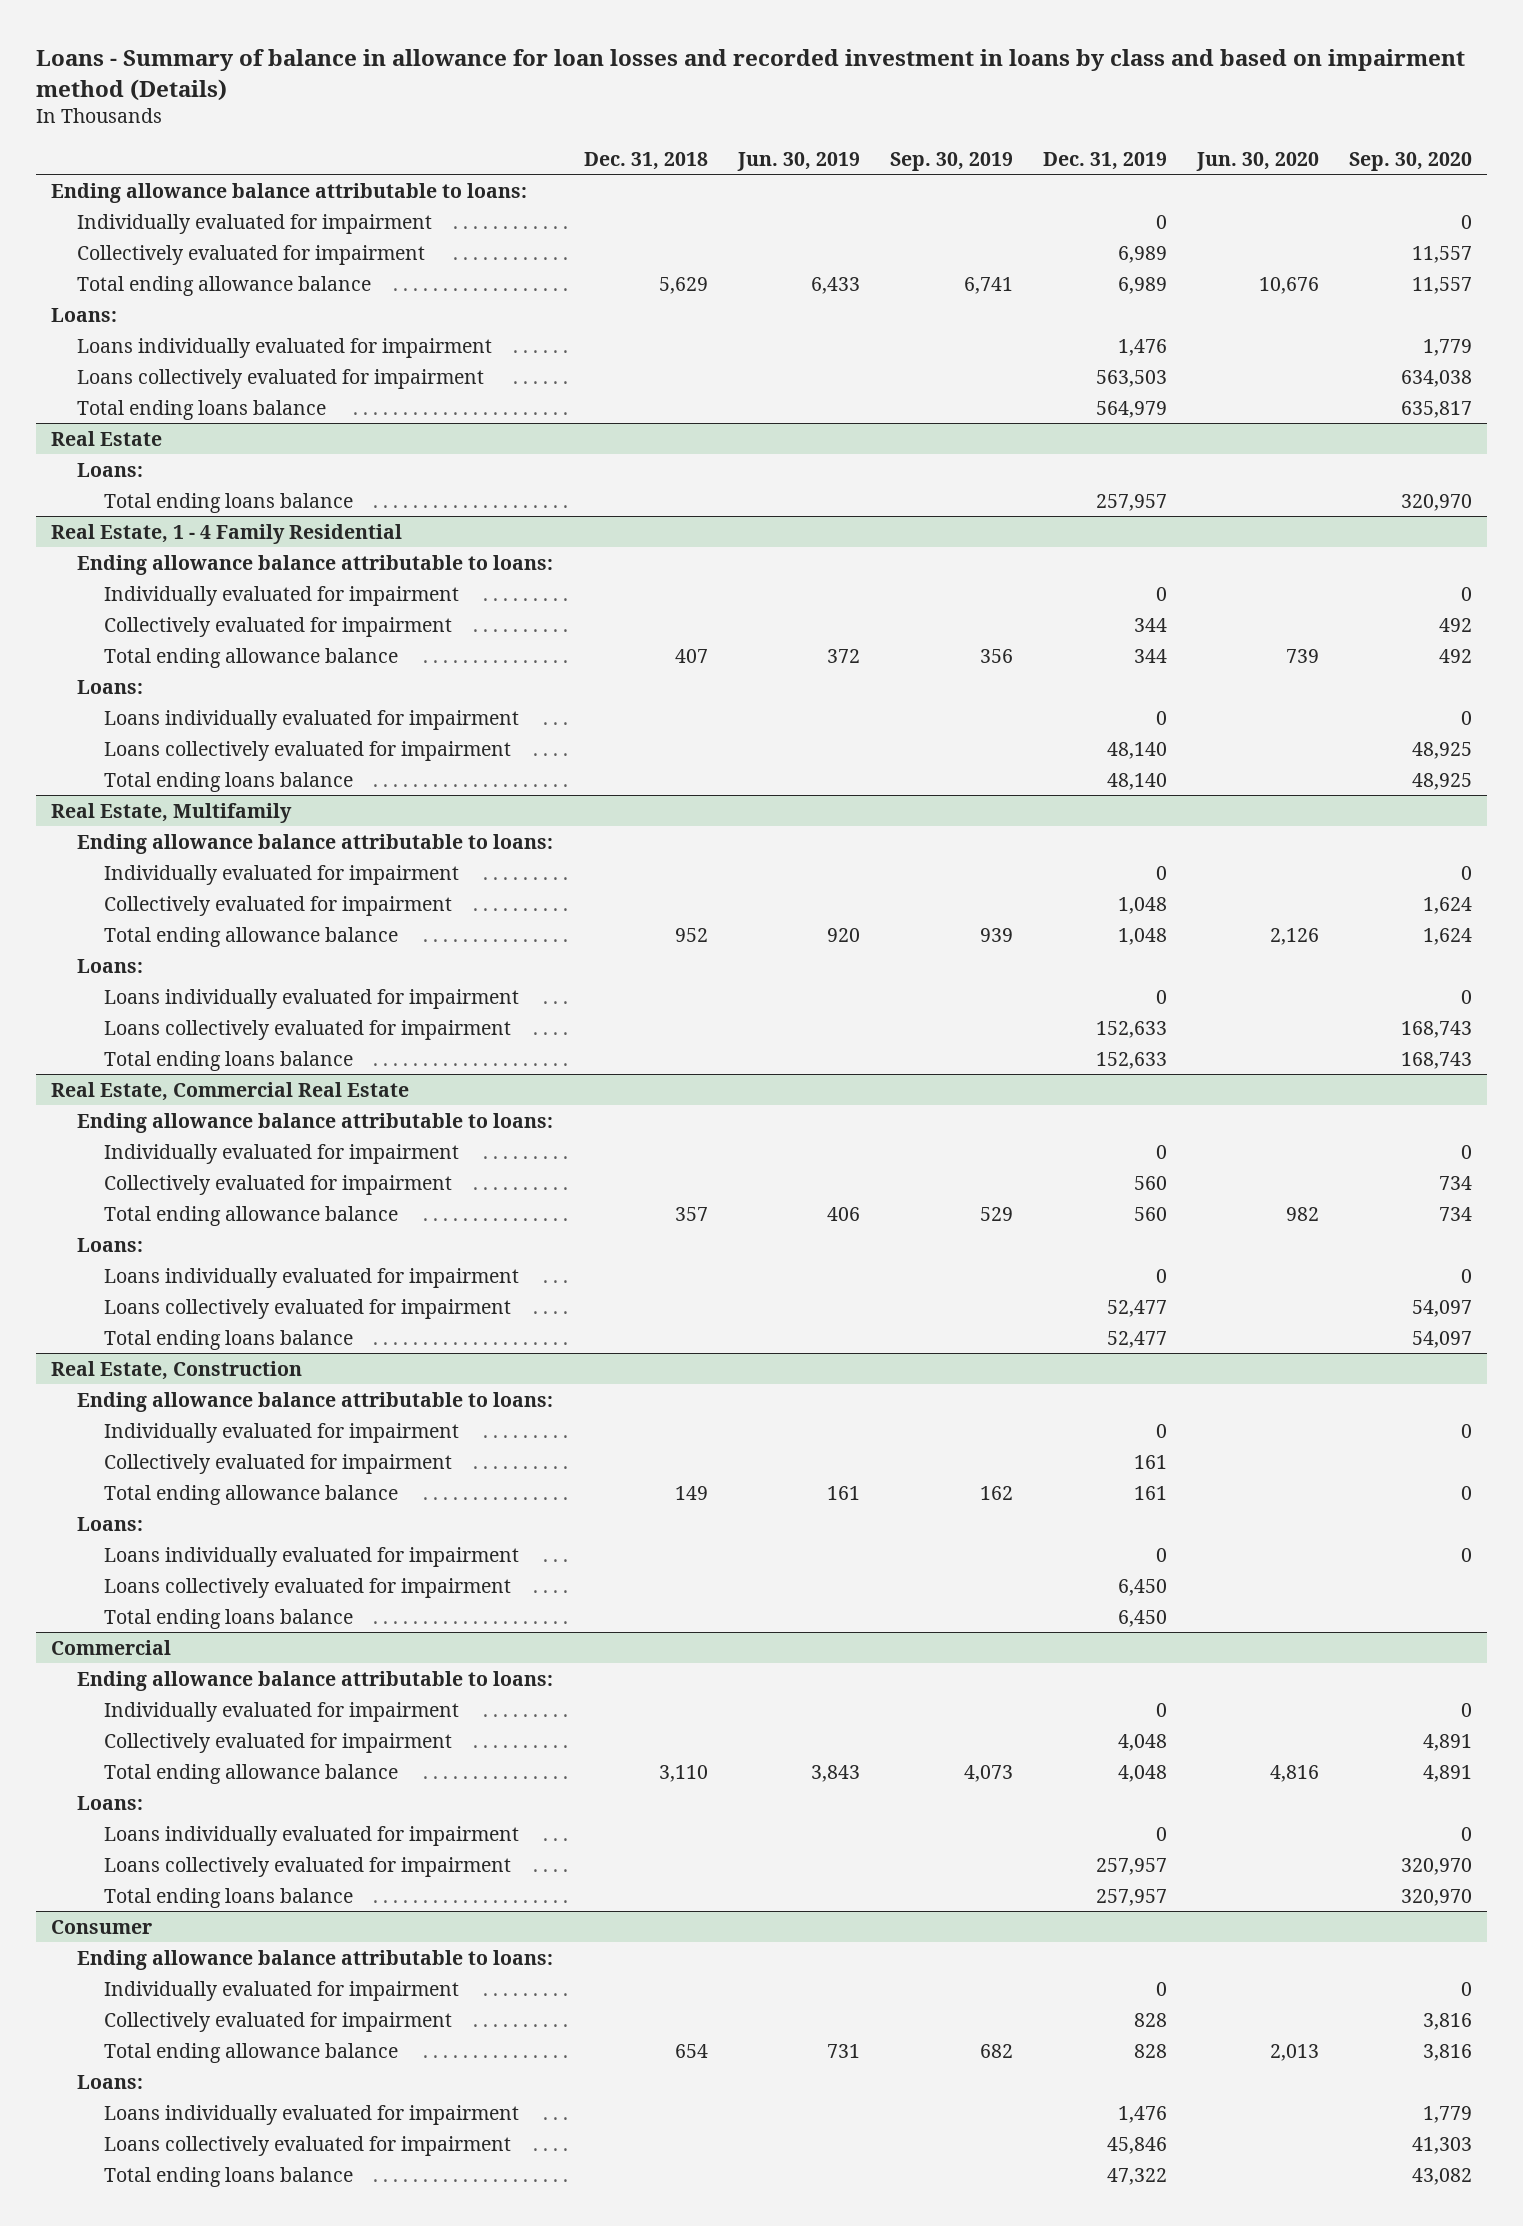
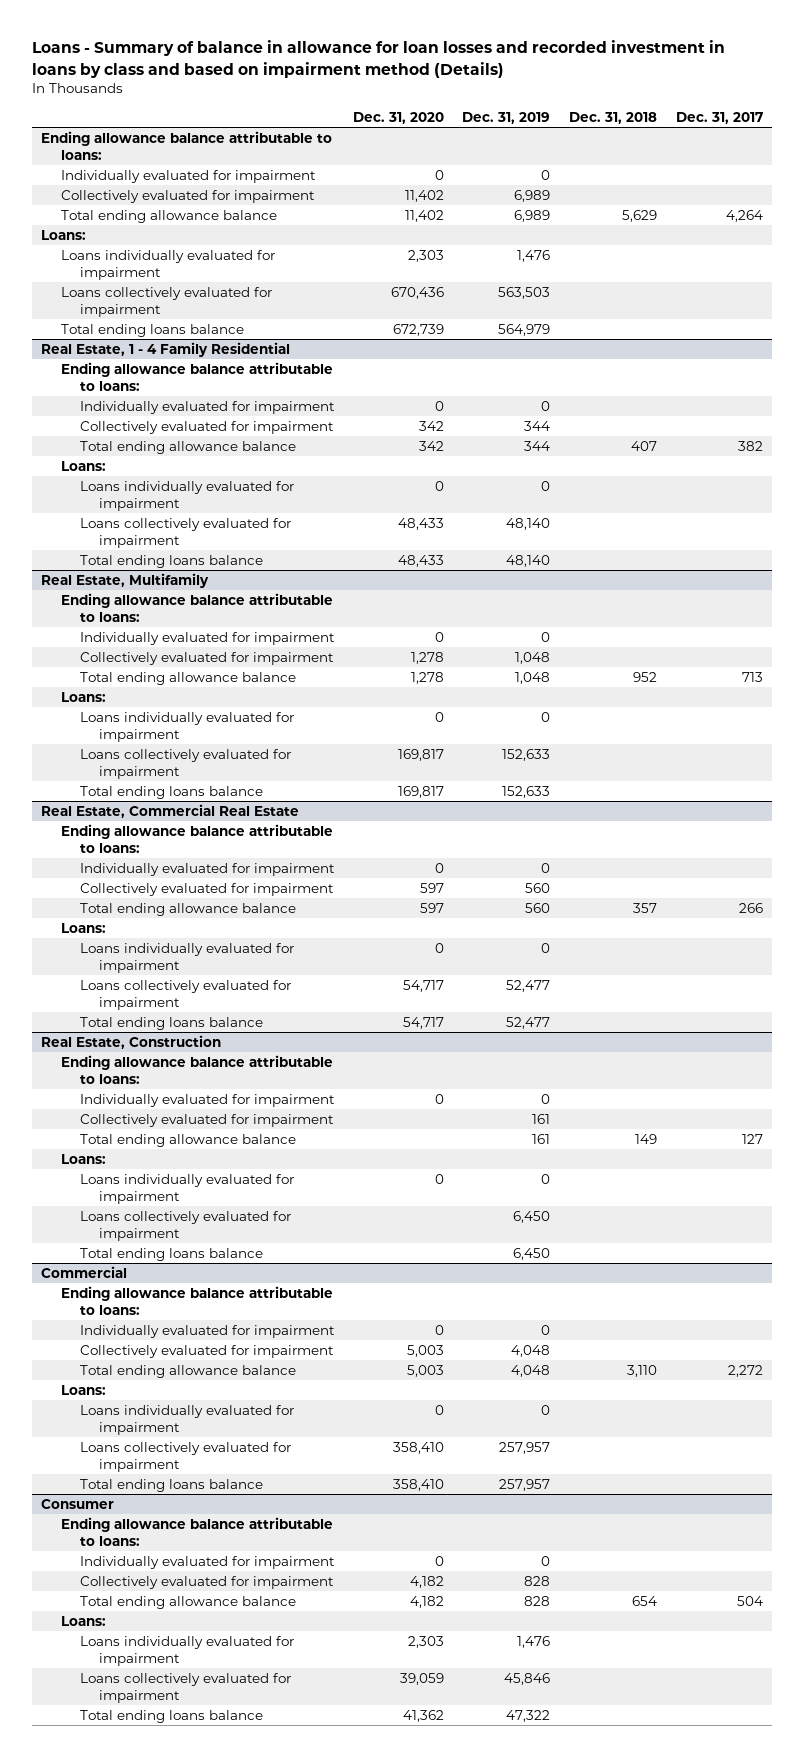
- | Dec. 31, 2018 | Jun. 30, 2019 | Sep. 30, 2019 | Dec. 31, 2019 | Jun. 30, 2020 | Sep. 30, 2020
+ | Dec. 31, 2020 | Dec. 31, 2019 | Dec. 31, 2018 | Dec. 31, 2017
- Real Estate
- Loans:
- Total ending loans balance | | | | 257,957 | | 320,970

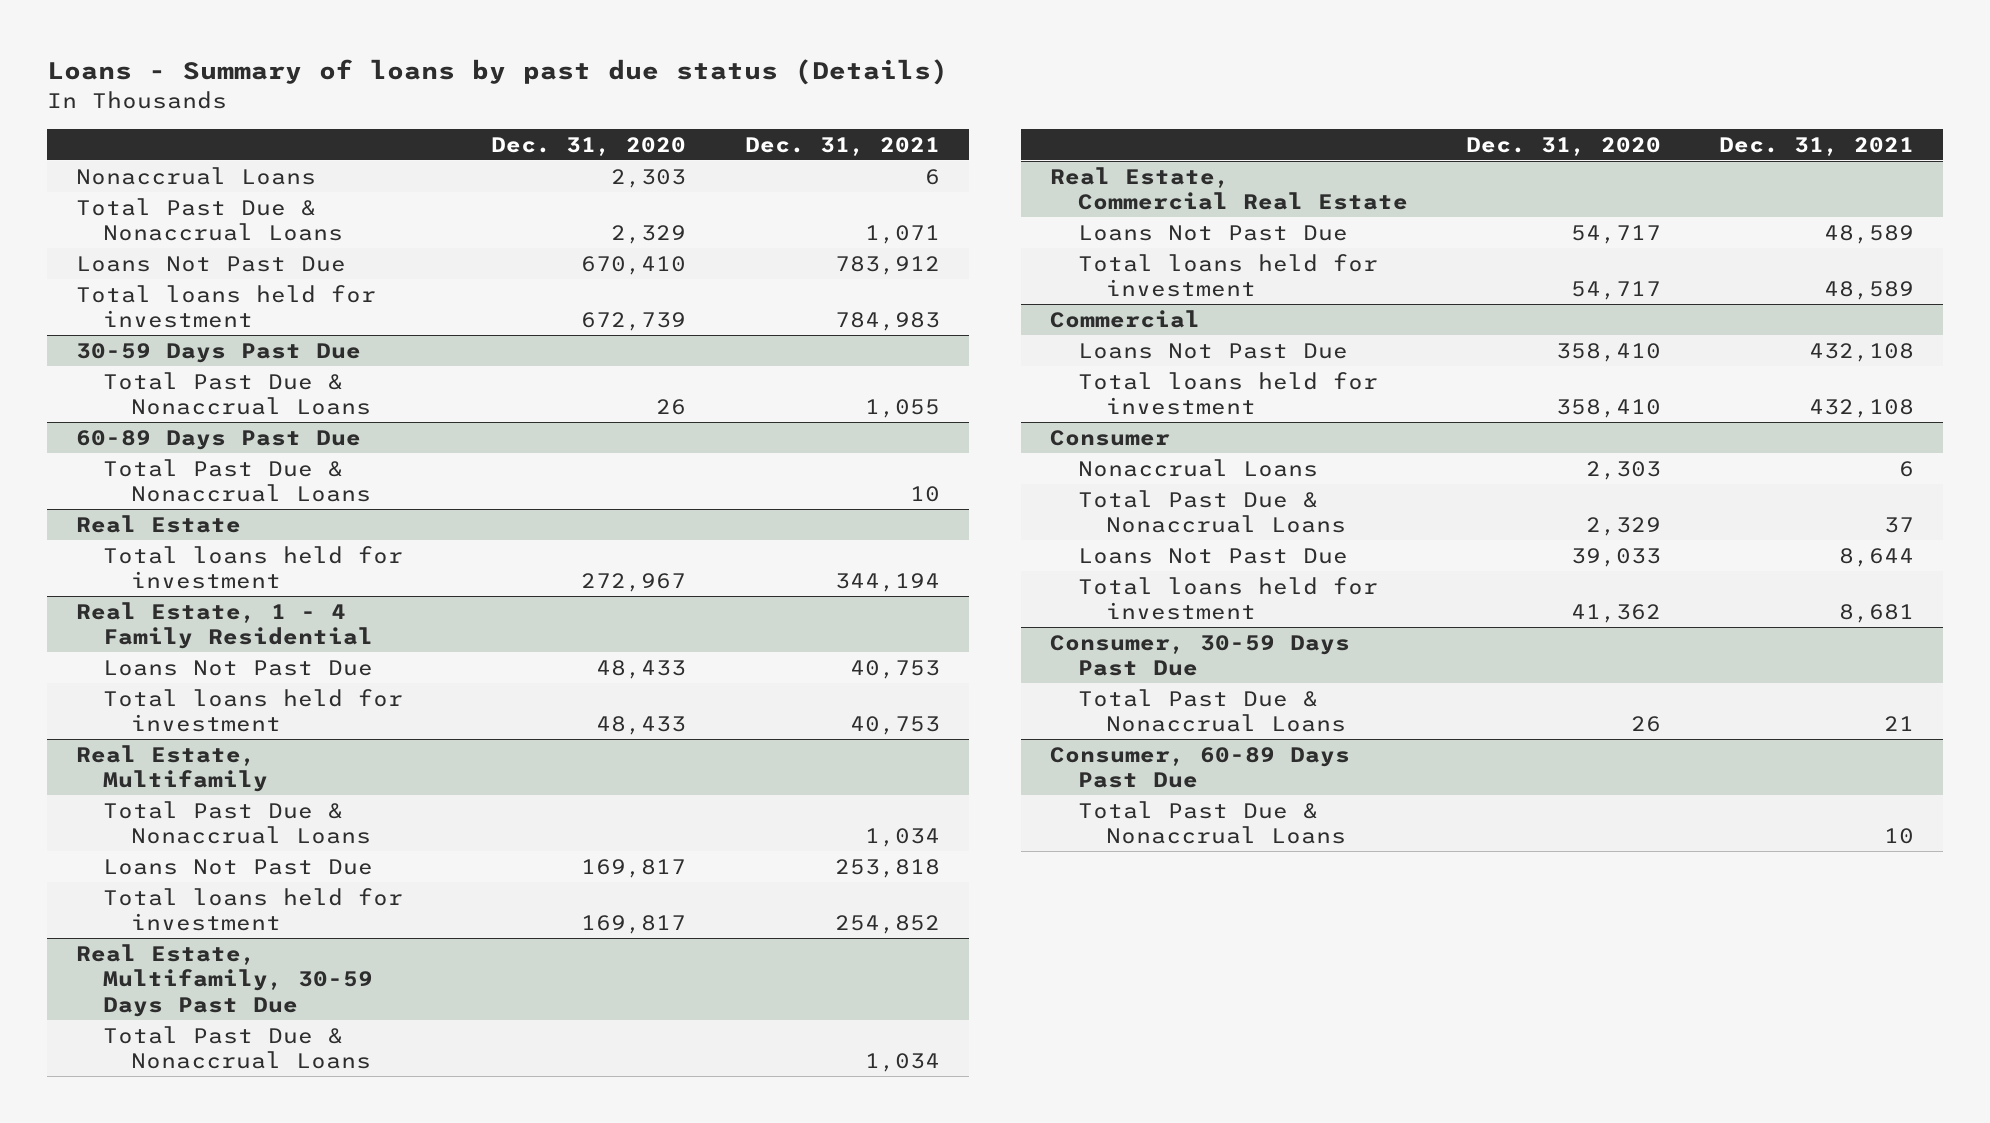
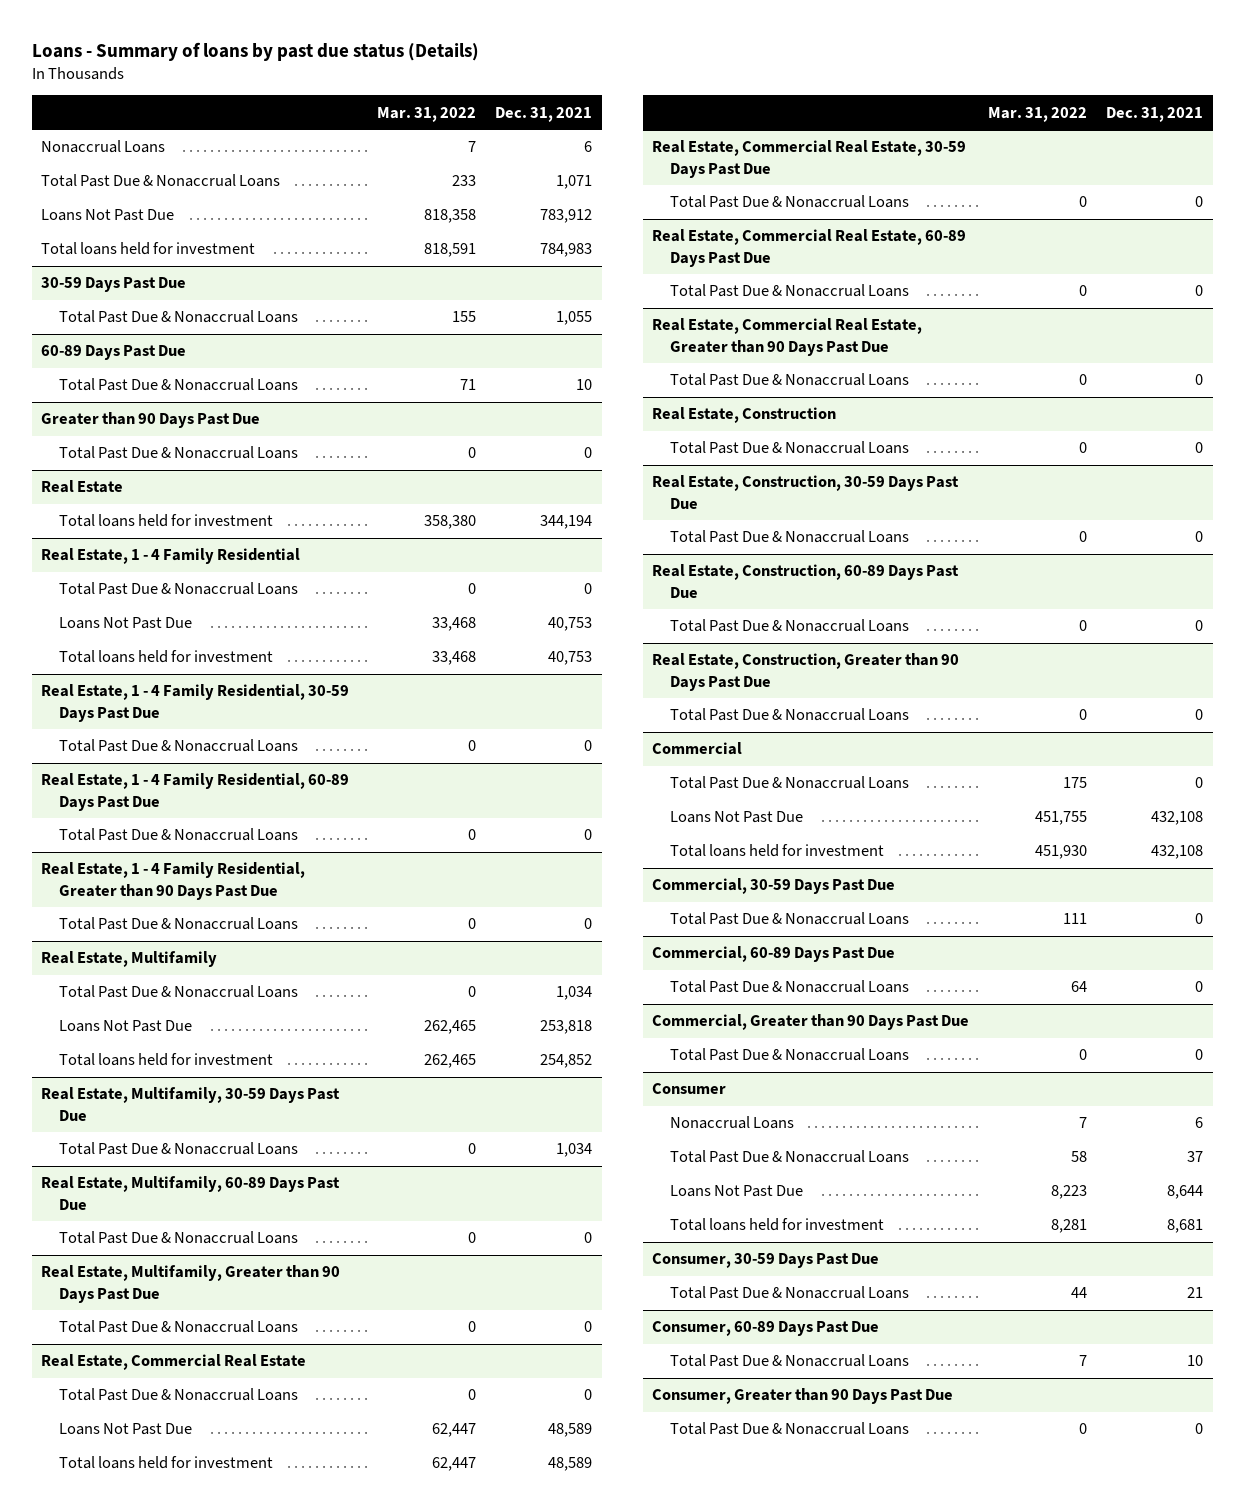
- | Dec. 31, 2020 | Dec. 31, 2021
+ | Mar. 31, 2022 | Dec. 31, 2021
+ Greater than 90 Days Past Due
+ Total Past Due & Nonaccrual Loans | 0 | 0
@ Real Estate, 1 - 4 Family Residential
+ Total Past Due & Nonaccrual Loans | 0 | 0
+ Real Estate, 1 - 4 Family Residential, 30-59 Days Past Due
+ Total Past Due & Nonaccrual Loans | 0 | 0
+ Real Estate, 1 - 4 Family Residential, 60-89 Days Past Due
+ Total Past Due & Nonaccrual Loans | 0 | 0
+ Real Estate, 1 - 4 Family Residential, Greater than 90 Days Past Due
+ Total Past Due & Nonaccrual Loans | 0 | 0
+ Real Estate, Multifamily, 60-89 Days Past Due
+ Total Past Due & Nonaccrual Loans | 0 | 0
+ Real Estate, Multifamily, Greater than 90 Days Past Due
+ Total Past Due & Nonaccrual Loans | 0 | 0
@ Real Estate, Commercial Real Estate
+ Total Past Due & Nonaccrual Loans | 0 | 0
+ Real Estate, Commercial Real Estate, 30-59 Days Past Due
+ Total Past Due & Nonaccrual Loans | 0 | 0
+ Real Estate, Commercial Real Estate, 60-89 Days Past Due
+ Total Past Due & Nonaccrual Loans | 0 | 0
+ Real Estate, Commercial Real Estate, Greater than 90 Days Past Due
+ Total Past Due & Nonaccrual Loans | 0 | 0
+ Real Estate, Construction
+ Total Past Due & Nonaccrual Loans | 0 | 0
+ Real Estate, Construction, 30-59 Days Past Due
+ Total Past Due & Nonaccrual Loans | 0 | 0
+ Real Estate, Construction, 60-89 Days Past Due
+ Total Past Due & Nonaccrual Loans | 0 | 0
+ Real Estate, Construction, Greater than 90 Days Past Due
+ Total Past Due & Nonaccrual Loans | 0 | 0
@ Commercial
+ Total Past Due & Nonaccrual Loans | 175 | 0
+ Commercial, 30-59 Days Past Due
+ Total Past Due & Nonaccrual Loans | 111 | 0
+ Commercial, 60-89 Days Past Due
+ Total Past Due & Nonaccrual Loans | 64 | 0
+ Commercial, Greater than 90 Days Past Due
+ Total Past Due & Nonaccrual Loans | 0 | 0
+ Consumer, Greater than 90 Days Past Due
+ Total Past Due & Nonaccrual Loans | 0 | 0

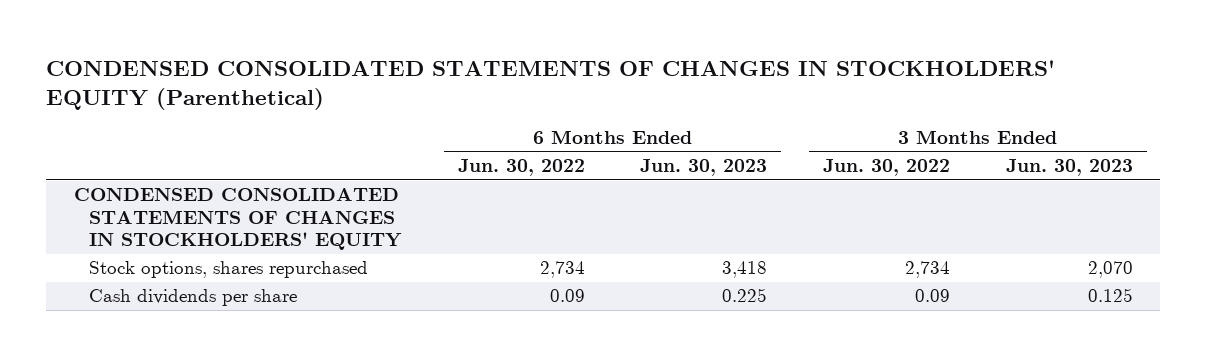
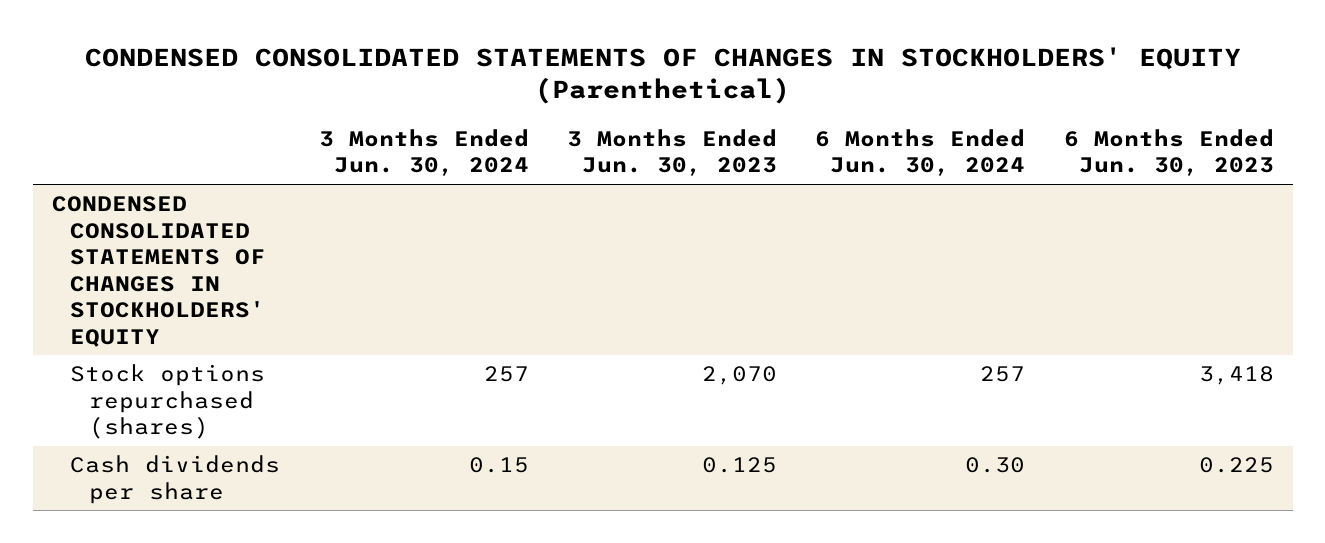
- | 6 Months Ended Jun. 30, 2022 | 6 Months Ended Jun. 30, 2023 | 3 Months Ended Jun. 30, 2022 | 3 Months Ended Jun. 30, 2023
+ | 3 Months Ended Jun. 30, 2024 | 3 Months Ended Jun. 30, 2023 | 6 Months Ended Jun. 30, 2024 | 6 Months Ended Jun. 30, 2023
- Stock options, shares repurchased | 2,734 | 3,418 | 2,734 | 2,070
+ Stock options repurchased (shares) | 257 | 2,070 | 257 | 3,418

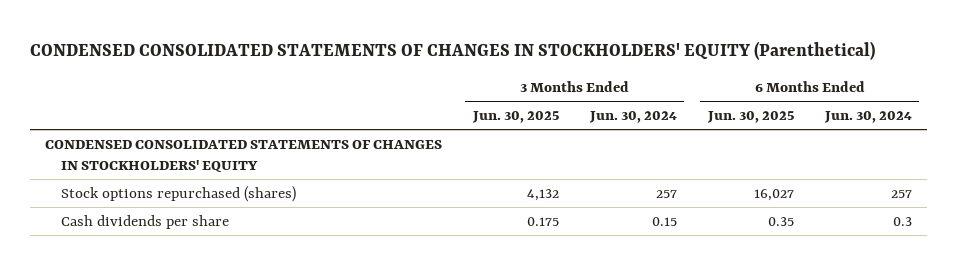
- | 3 Months Ended Jun. 30, 2024 | 3 Months Ended Jun. 30, 2023 | 6 Months Ended Jun. 30, 2024 | 6 Months Ended Jun. 30, 2023
+ | 3 Months Ended Jun. 30, 2025 | 3 Months Ended Jun. 30, 2024 | 6 Months Ended Jun. 30, 2025 | 6 Months Ended Jun. 30, 2024
- Cash dividends per share | 0.15 | 0.125 | 0.30 | 0.225
+ Cash dividends per share | 0.175 | 0.15 | 0.35 | 0.3

